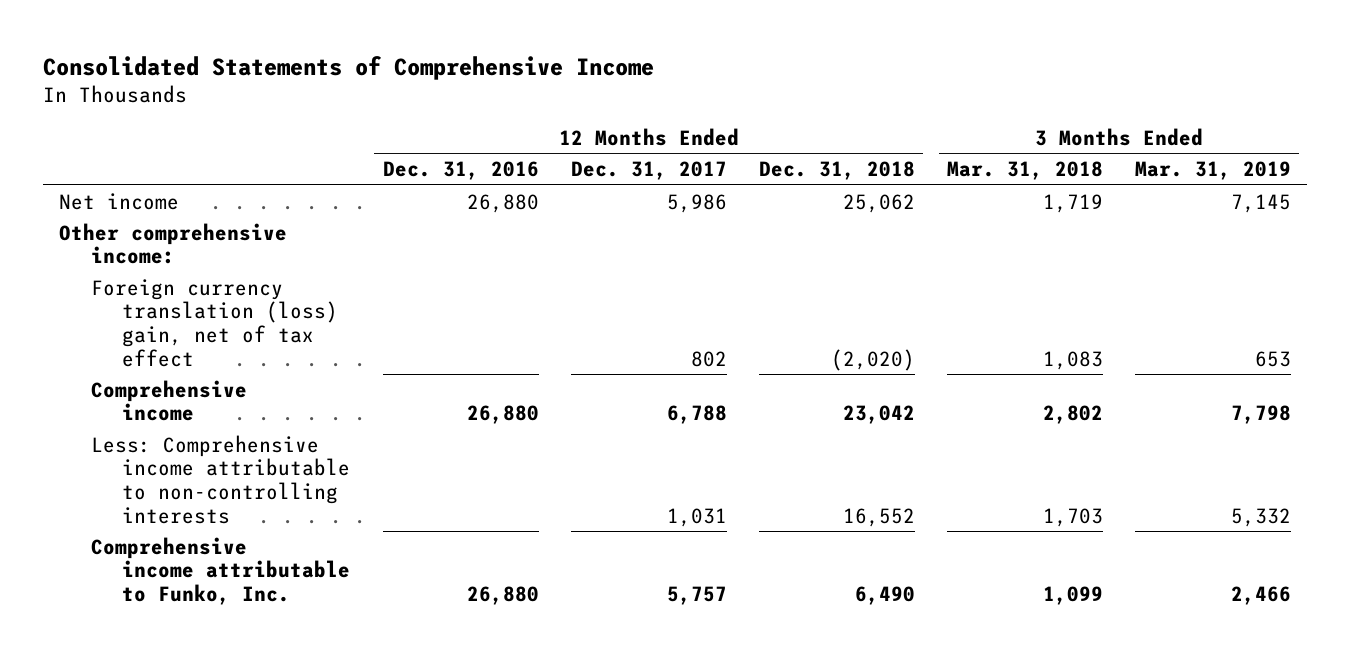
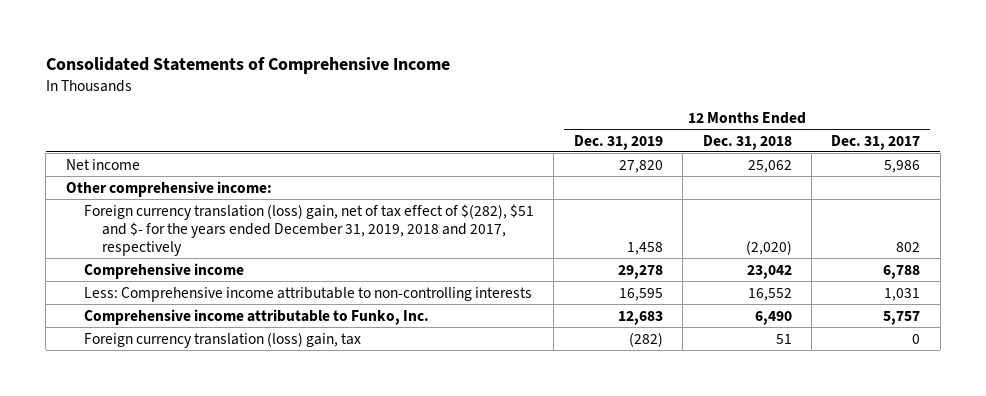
- | 12 Months Ended Dec. 31, 2016 | 12 Months Ended Dec. 31, 2017 | 12 Months Ended Dec. 31, 2018 | 3 Months Ended Mar. 31, 2018 | 3 Months Ended Mar. 31, 2019
+ | 12 Months Ended Dec. 31, 2019 | 12 Months Ended Dec. 31, 2018 | 12 Months Ended Dec. 31, 2017
- Foreign currency translation (loss) gain, net of tax effect | | 802 | (2,020) | 1,083 | 653
+ Foreign currency translation (loss) gain, net of tax effect of $(282), $51 and $- for the years ended December 31, 2019, 2018 and 2017, respectively | 1,458 | (2,020) | 802
+ Foreign currency translation (loss) gain, tax | (282) | 51 | 0

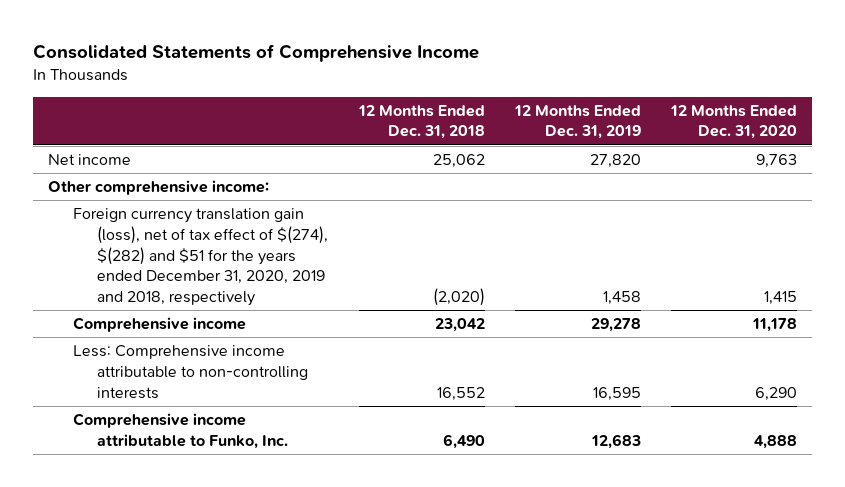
- | 12 Months Ended Dec. 31, 2019 | 12 Months Ended Dec. 31, 2018 | 12 Months Ended Dec. 31, 2017
+ | 12 Months Ended Dec. 31, 2018 | 12 Months Ended Dec. 31, 2019 | 12 Months Ended Dec. 31, 2020
- Foreign currency translation (loss) gain, net of tax effect of $(282), $51 and $- for the years ended December 31, 2019, 2018 and 2017, respectively | 1,458 | (2,020) | 802
+ Foreign currency translation gain (loss), net of tax effect of $(274), $(282) and $51 for the years ended December 31, 2020, 2019 and 2018, respectively | (2,020) | 1,458 | 1,415
- Foreign currency translation (loss) gain, tax | (282) | 51 | 0

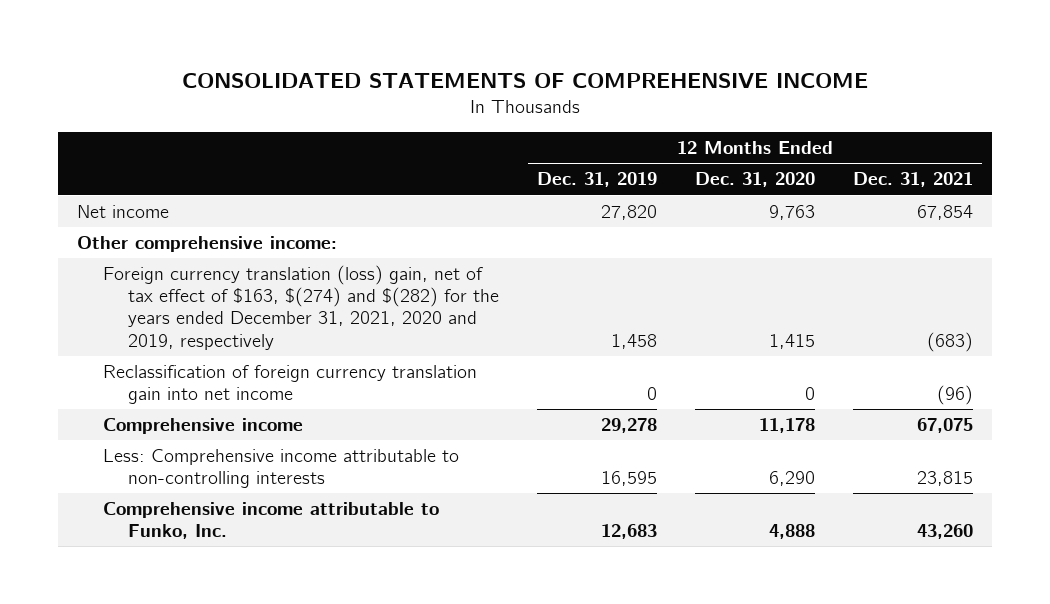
- Consolidated Statements of Comprehensive Income
+ CONSOLIDATED STATEMENTS OF COMPREHENSIVE INCOME
- | 12 Months Ended Dec. 31, 2018 | 12 Months Ended Dec. 31, 2019 | 12 Months Ended Dec. 31, 2020
+ | 12 Months Ended Dec. 31, 2019 | 12 Months Ended Dec. 31, 2020 | 12 Months Ended Dec. 31, 2021
- Foreign currency translation gain (loss), net of tax effect of $(274), $(282) and $51 for the years ended December 31, 2020, 2019 and 2018, respectively | (2,020) | 1,458 | 1,415
+ Foreign currency translation (loss) gain, net of tax effect of $163, $(274) and $(282) for the years ended December 31, 2021, 2020 and 2019, respectively | 1,458 | 1,415 | (683)
+ Reclassification of foreign currency translation gain into net income | 0 | 0 | (96)

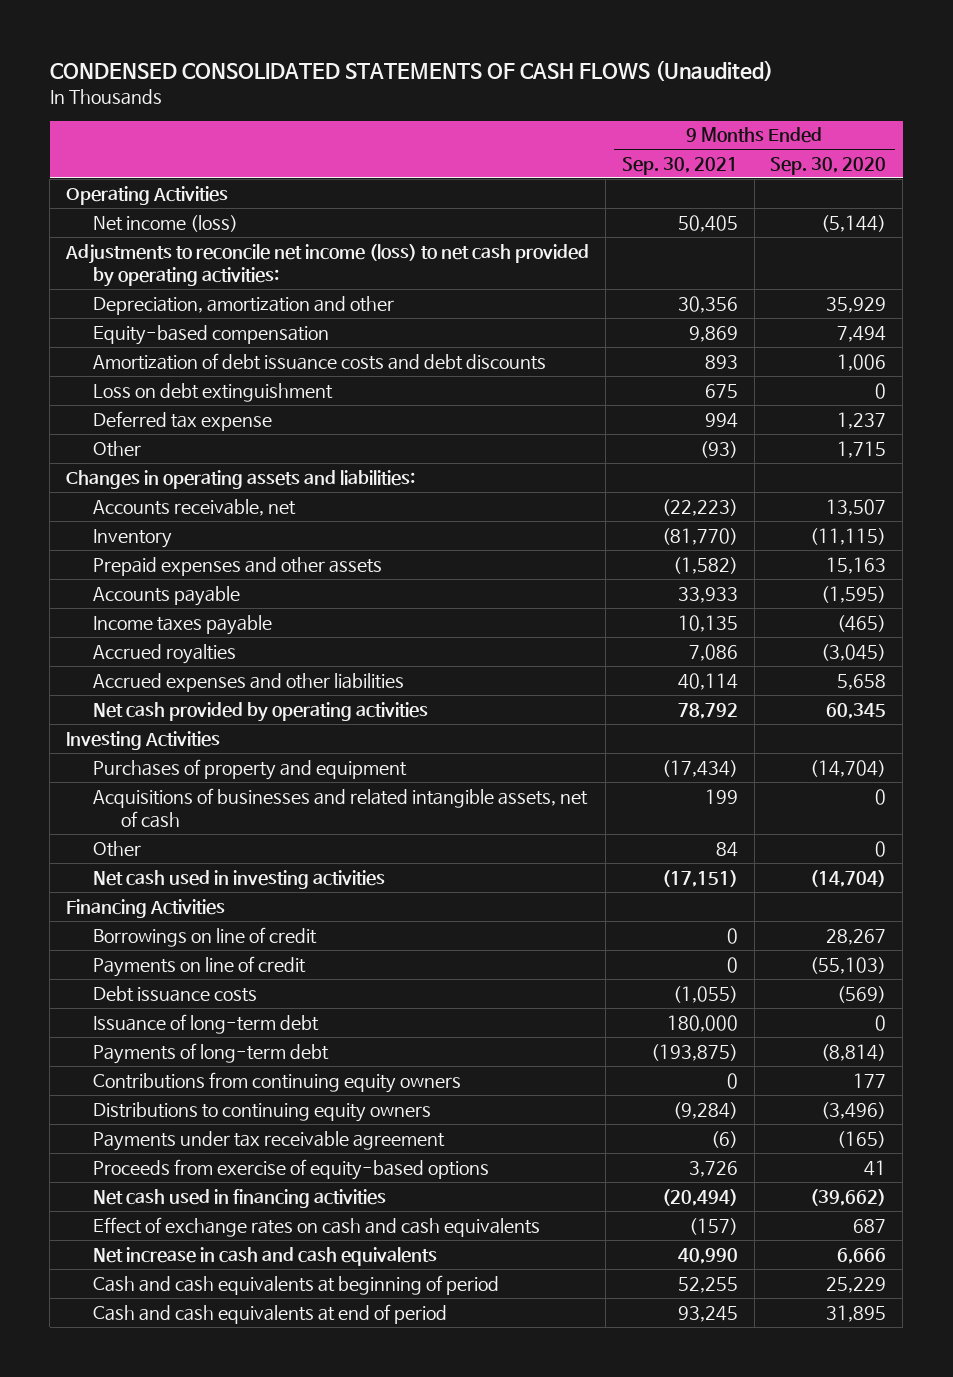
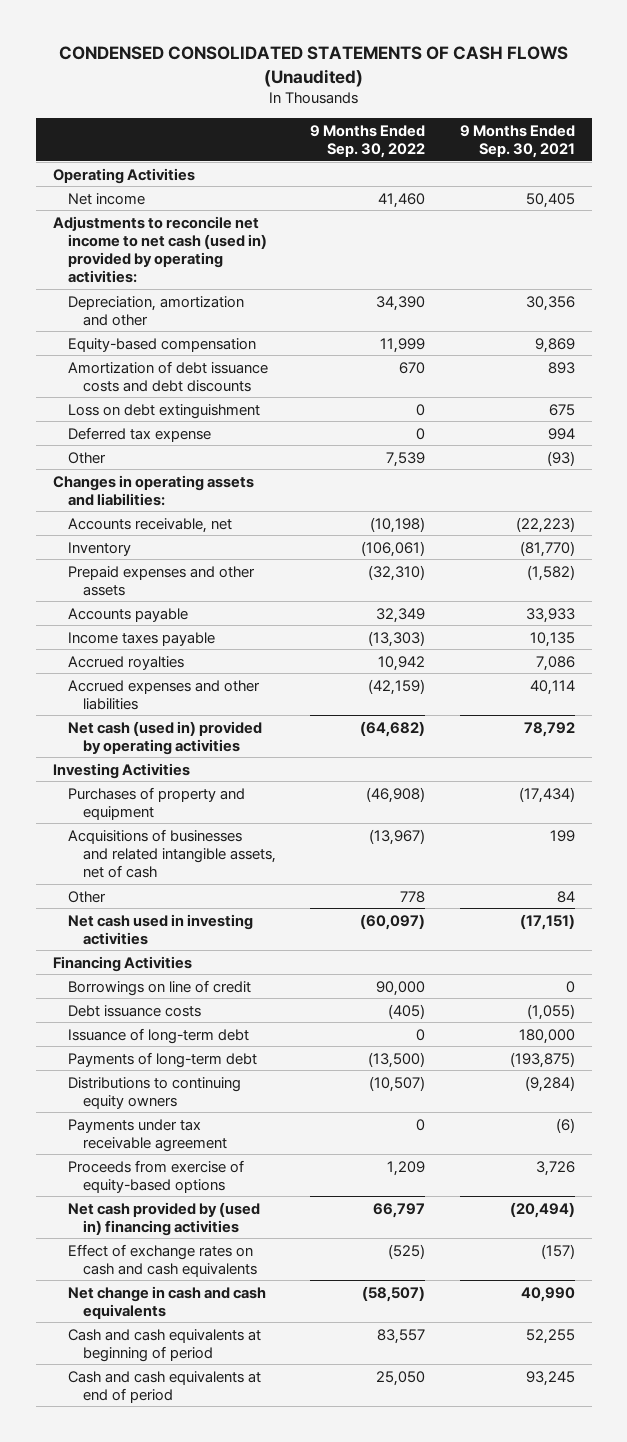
- | 9 Months Ended Sep. 30, 2021 | 9 Months Ended Sep. 30, 2020
+ | 9 Months Ended Sep. 30, 2022 | 9 Months Ended Sep. 30, 2021
- Net income (loss) | 50,405 | (5,144)
- Adjustments to reconcile net income (loss) to net cash provided by operating activities:
+ Net income | 41,460 | 50,405
+ Adjustments to reconcile net income to net cash (used in) provided by operating activities:
- Net cash provided by operating activities | 78,792 | 60,345
+ Net cash (used in) provided by operating activities | (64,682) | 78,792
- Payments on line of credit | 0 | (55,103)
- Contributions from continuing equity owners | 0 | 177
- Net cash used in financing activities | (20,494) | (39,662)
+ Net cash provided by (used in) financing activities | 66,797 | (20,494)
- Net increase in cash and cash equivalents | 40,990 | 6,666
+ Net change in cash and cash equivalents | (58,507) | 40,990

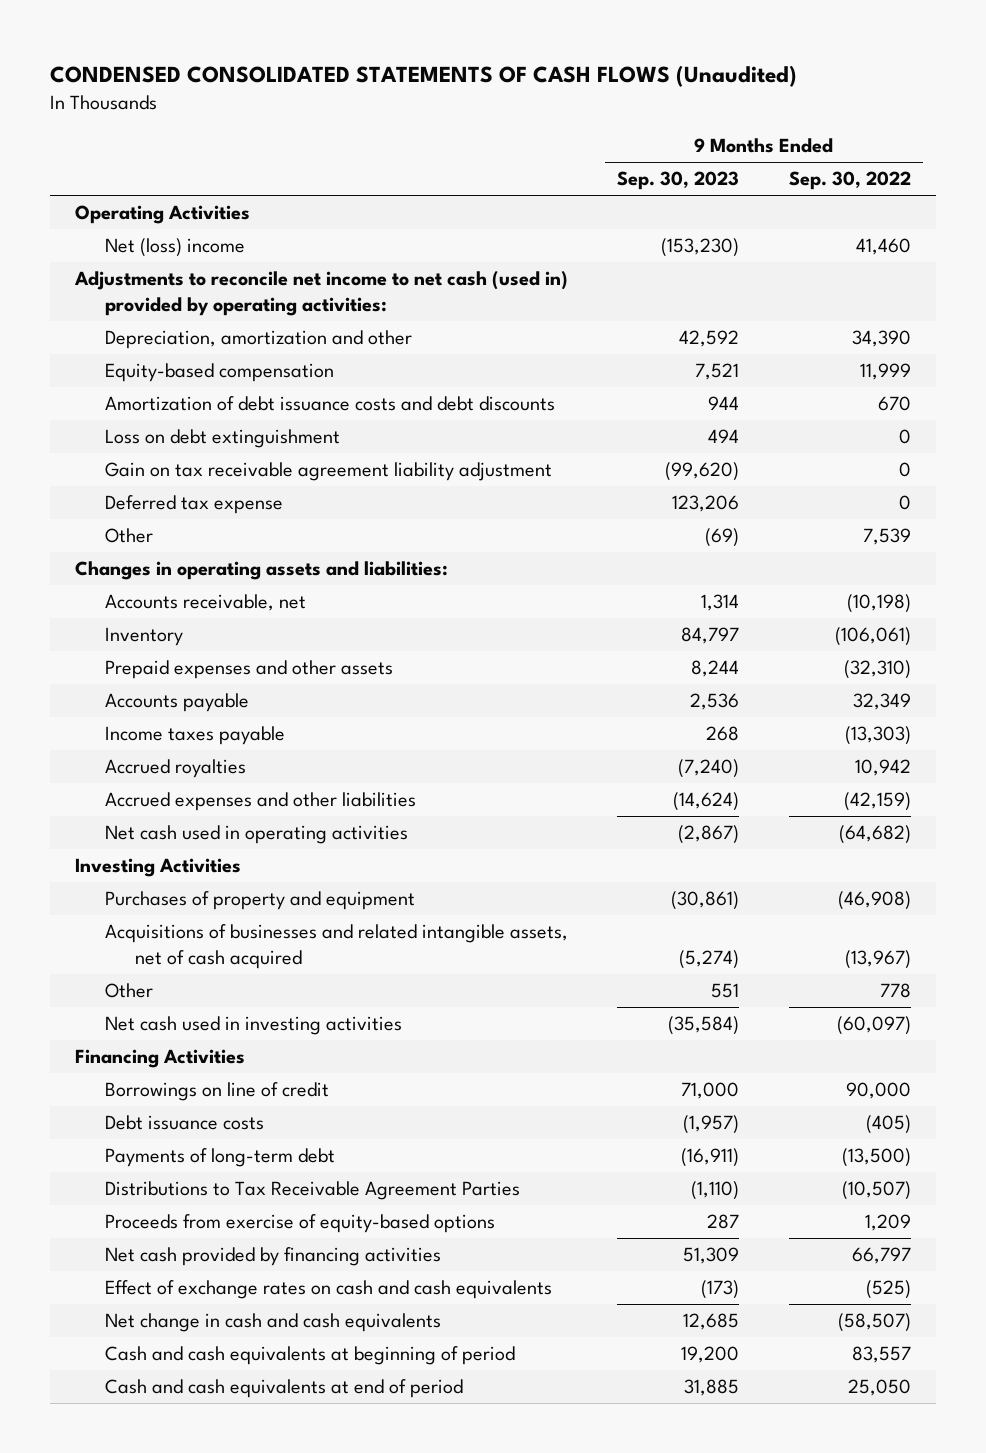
- | 9 Months Ended Sep. 30, 2022 | 9 Months Ended Sep. 30, 2021
+ | 9 Months Ended Sep. 30, 2023 | 9 Months Ended Sep. 30, 2022
- Net income | 41,460 | 50,405
+ Net (loss) income | (153,230) | 41,460
+ Gain on tax receivable agreement liability adjustment | (99,620) | 0
- Net cash (used in) provided by operating activities | (64,682) | 78,792
+ Net cash used in operating activities | (2,867) | (64,682)
- Acquisitions of businesses and related intangible assets, net of cash | (13,967) | 199
+ Acquisitions of businesses and related intangible assets, net of cash acquired | (5,274) | (13,967)
- Issuance of long-term debt | 0 | 180,000
- Distributions to continuing equity owners | (10,507) | (9,284)
- Payments under tax receivable agreement | 0 | (6)
+ Distributions to Tax Receivable Agreement Parties | (1,110) | (10,507)
- Net cash provided by (used in) financing activities | 66,797 | (20,494)
+ Net cash provided by financing activities | 51,309 | 66,797

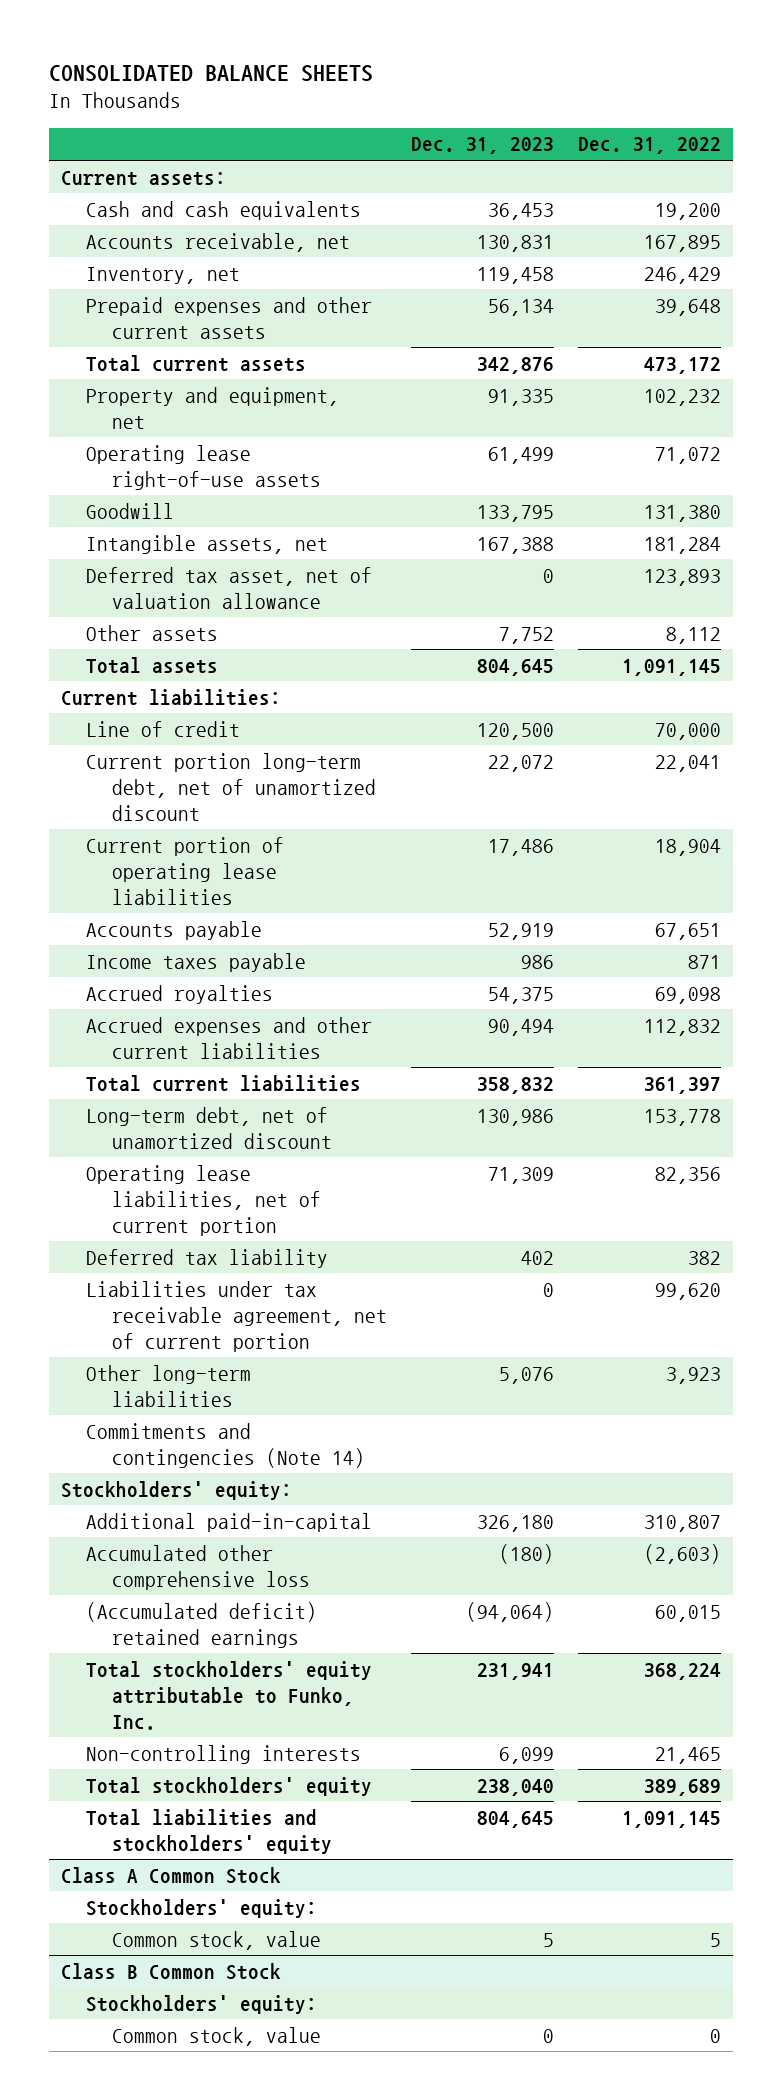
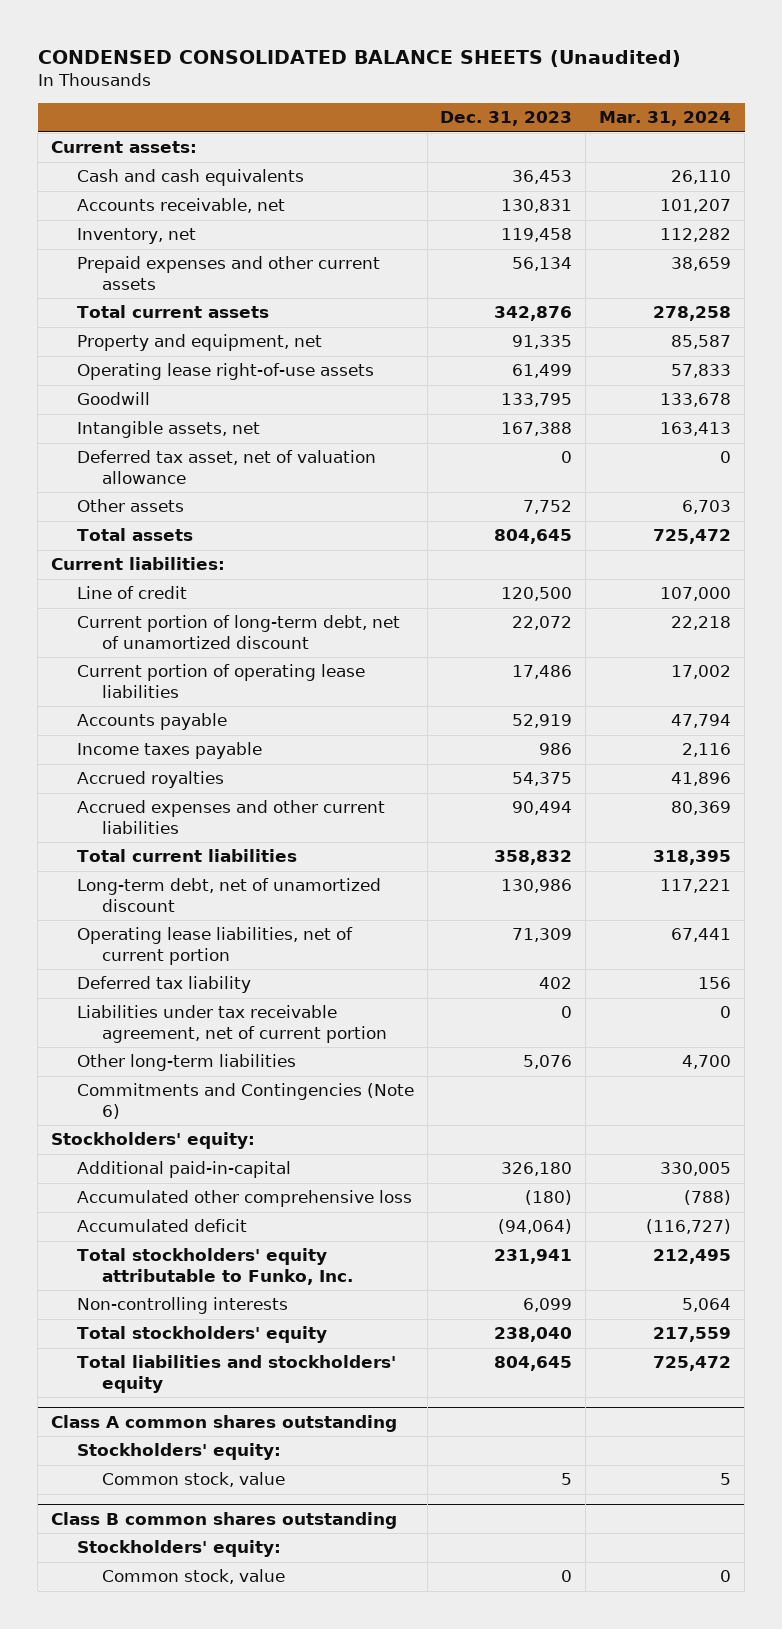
- CONSOLIDATED BALANCE SHEETS
+ CONDENSED CONSOLIDATED BALANCE SHEETS (Unaudited)
- | Dec. 31, 2023 | Dec. 31, 2022
+ | Dec. 31, 2023 | Mar. 31, 2024
- Current portion long-term debt, net of unamortized discount | 22,072 | 22,041
+ Current portion of long-term debt, net of unamortized discount | 22,072 | 22,218
- Commitments and contingencies (Note 14)
+ Commitments and Contingencies (Note 6)
- (Accumulated deficit) retained earnings | (94,064) | 60,015
+ Accumulated deficit | (94,064) | (116,727)
- Class A Common Stock
+ Class A common shares outstanding
- Class B Common Stock
+ Class B common shares outstanding

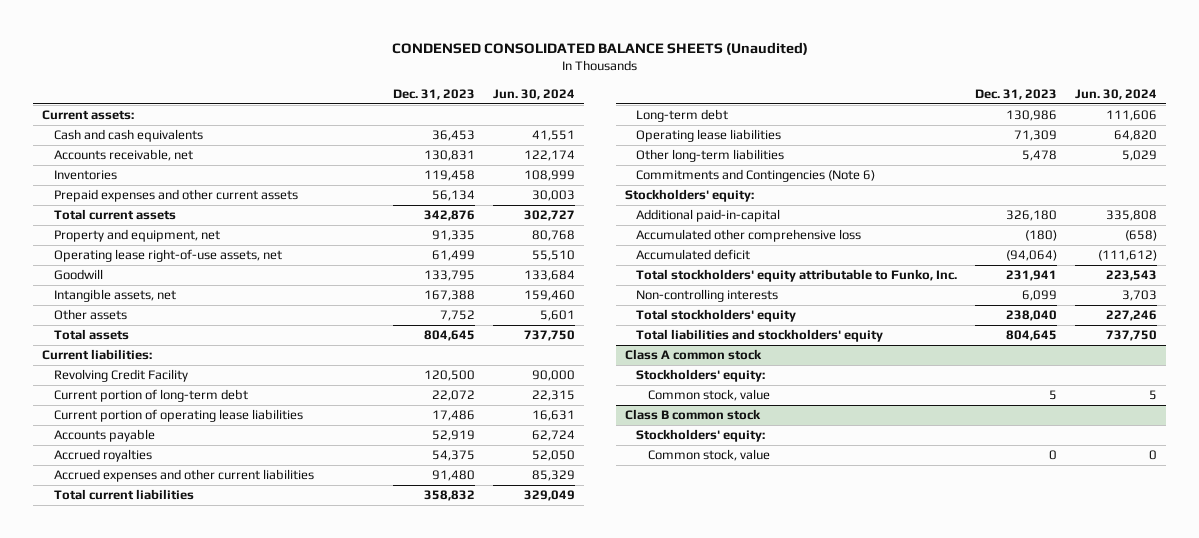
- | Dec. 31, 2023 | Mar. 31, 2024
+ | Dec. 31, 2023 | Jun. 30, 2024
- Inventory, net | 119,458 | 112,282
+ Inventories | 119,458 | 108,999
- Operating lease right-of-use assets | 61,499 | 57,833
+ Operating lease right-of-use assets, net | 61,499 | 55,510
- Deferred tax asset, net of valuation allowance | 0 | 0
- Line of credit | 120,500 | 107,000
- Current portion of long-term debt, net of unamortized discount | 22,072 | 22,218
+ Revolving Credit Facility | 120,500 | 90,000
+ Current portion of long-term debt | 22,072 | 22,315
- Income taxes payable | 986 | 2,116
- Accrued expenses and other current liabilities | 90,494 | 80,369
+ Accrued expenses and other current liabilities | 91,480 | 85,329
- Long-term debt, net of unamortized discount | 130,986 | 117,221
- Operating lease liabilities, net of current portion | 71,309 | 67,441
- Deferred tax liability | 402 | 156
- Liabilities under tax receivable agreement, net of current portion | 0 | 0
- Other long-term liabilities | 5,076 | 4,700
+ Long-term debt | 130,986 | 111,606
+ Operating lease liabilities | 71,309 | 64,820
+ Other long-term liabilities | 5,478 | 5,029
- Class A common shares outstanding
+ Class A common stock
- Class B common shares outstanding
+ Class B common stock

